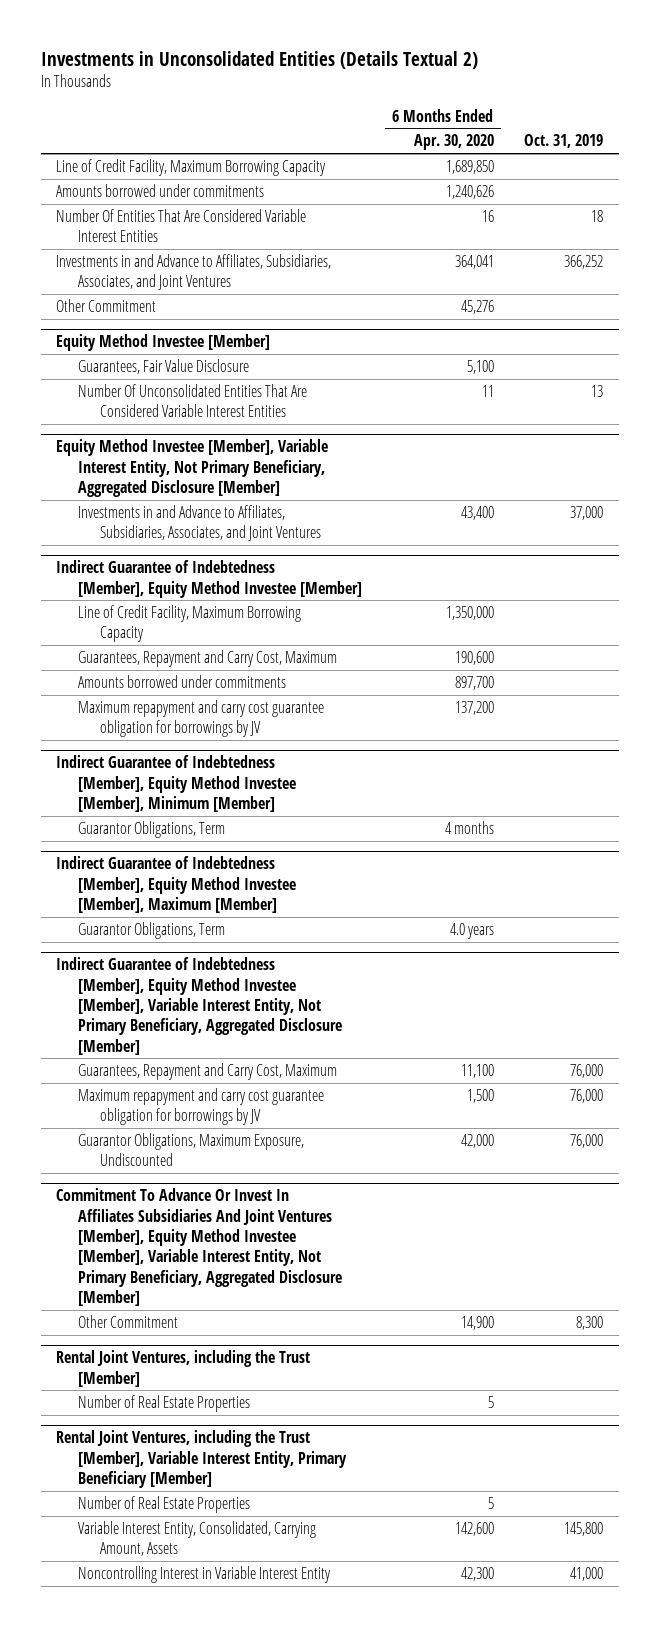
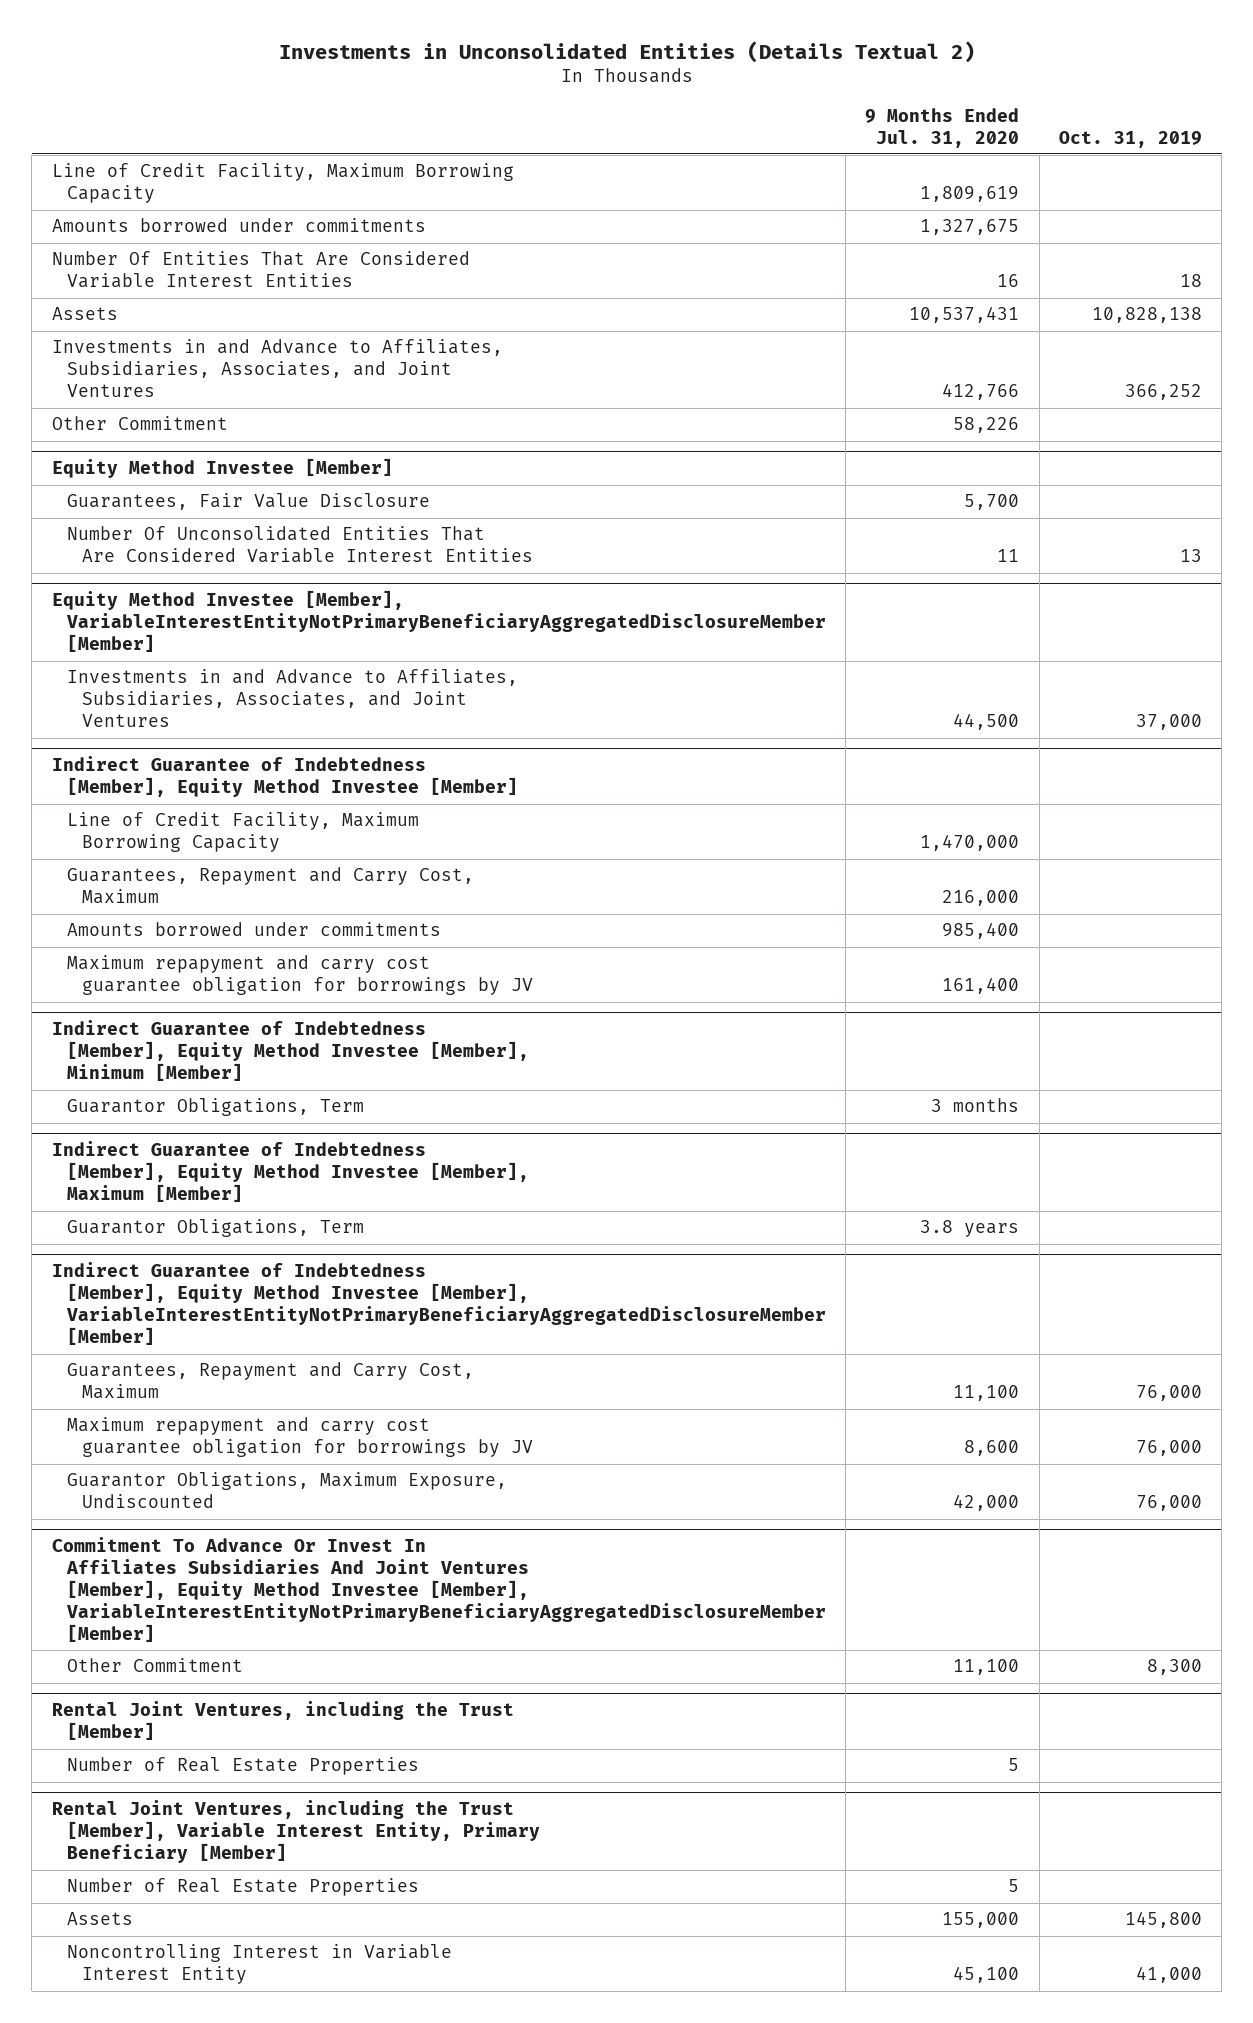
- | 6 Months Ended Apr. 30, 2020 | Oct. 31, 2019
+ | 9 Months Ended Jul. 31, 2020 | Oct. 31, 2019
+ Assets | 10,537,431 | 10,828,138
- Equity Method Investee [Member], Variable Interest Entity, Not Primary Beneficiary, Aggregated Disclosure [Member]
+ Equity Method Investee [Member], VariableInterestEntityNotPrimaryBeneficiaryAggregatedDisclosureMember [Member]
- Indirect Guarantee of Indebtedness [Member], Equity Method Investee [Member], Variable Interest Entity, Not Primary Beneficiary, Aggregated Disclosure [Member]
+ Indirect Guarantee of Indebtedness [Member], Equity Method Investee [Member], VariableInterestEntityNotPrimaryBeneficiaryAggregatedDisclosureMember [Member]
- Commitment To Advance Or Invest In Affiliates Subsidiaries And Joint Ventures [Member], Equity Method Investee [Member], Variable Interest Entity, Not Primary Beneficiary, Aggregated Disclosure [Member]
+ Commitment To Advance Or Invest In Affiliates Subsidiaries And Joint Ventures [Member], Equity Method Investee [Member], VariableInterestEntityNotPrimaryBeneficiaryAggregatedDisclosureMember [Member]
@ Rental Joint Ventures, including the Trust [Member], Variable Interest Entity, Primary Beneficiary [Member]
- Variable Interest Entity, Consolidated, Carrying Amount, Assets | 142,600 | 145,800
+ Assets | 155,000 | 145,800

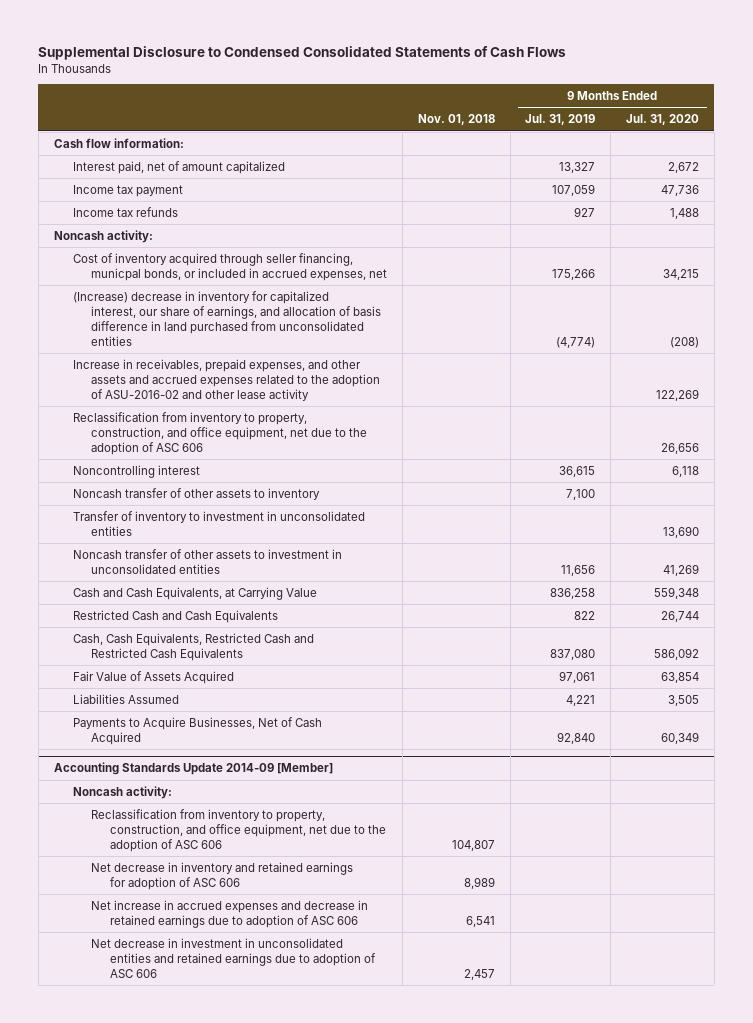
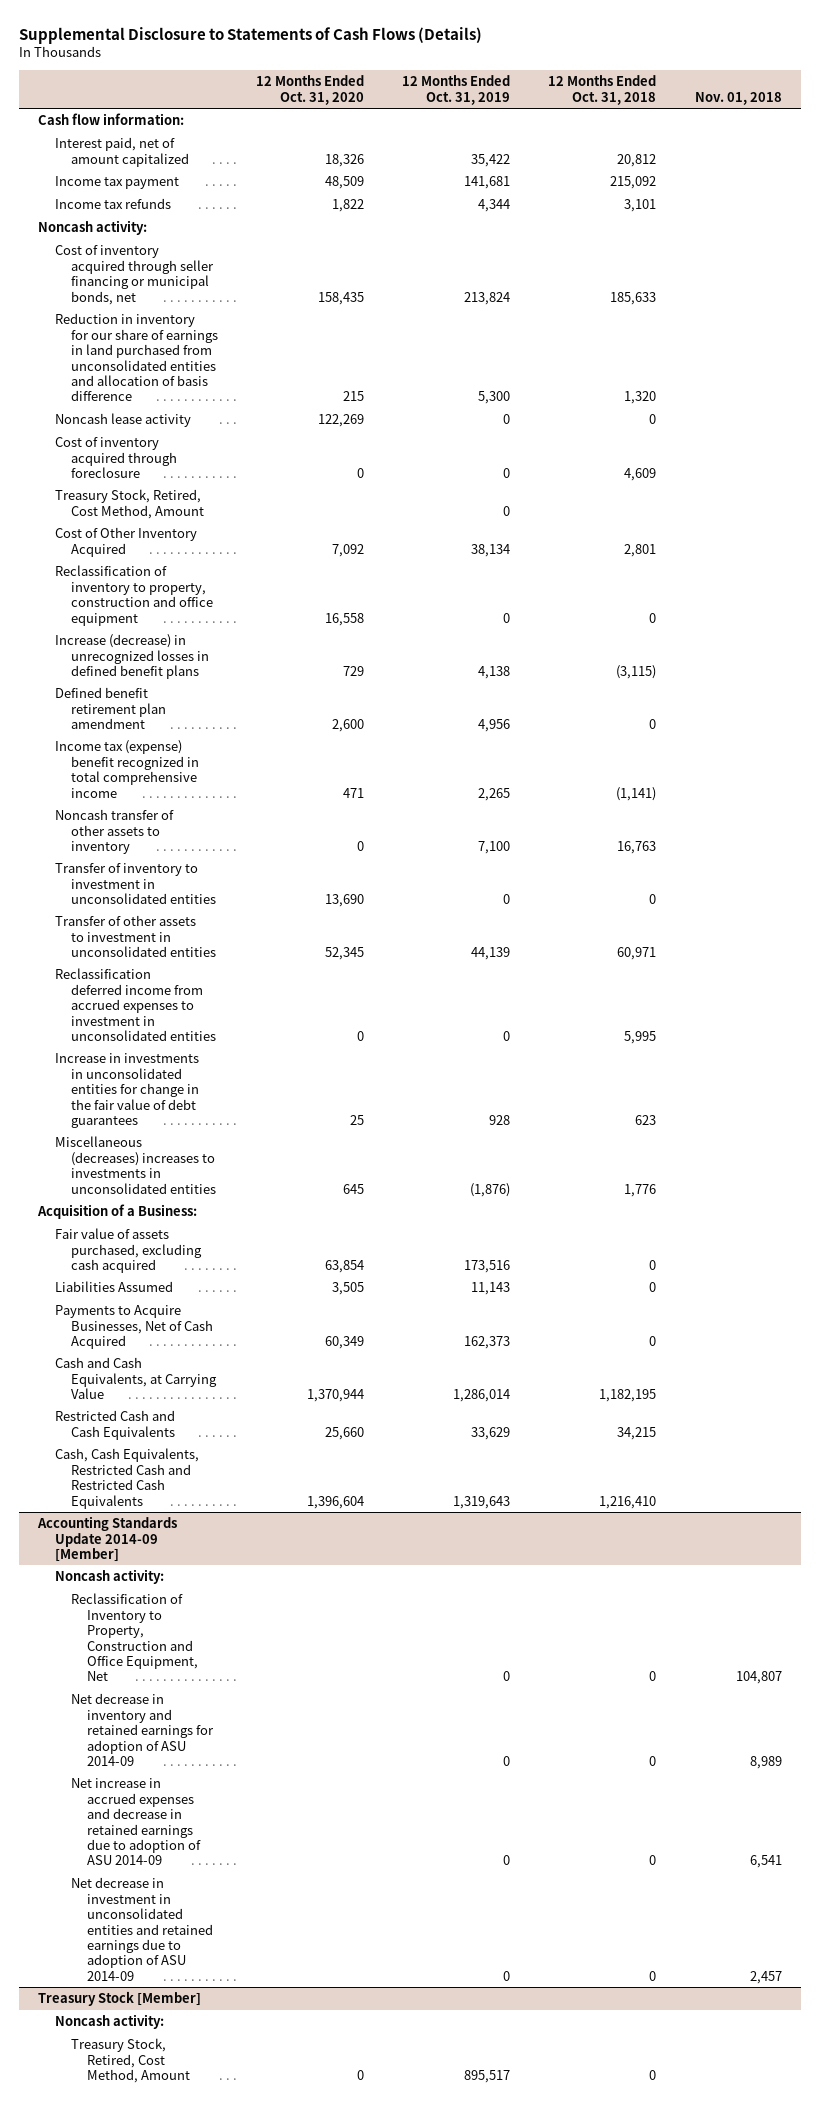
- Supplemental Disclosure to Condensed Consolidated Statements of Cash Flows
+ Supplemental Disclosure to Statements of Cash Flows (Details)
- | Nov. 01, 2018 | 9 Months Ended Jul. 31, 2019 | 9 Months Ended Jul. 31, 2020
+ | 12 Months Ended Oct. 31, 2020 | 12 Months Ended Oct. 31, 2019 | 12 Months Ended Oct. 31, 2018 | Nov. 01, 2018
- Cost of inventory acquired through seller financing, municpal bonds, or included in accrued expenses, net | | 175,266 | 34,215
- (Increase) decrease in inventory for capitalized interest, our share of earnings, and allocation of basis difference in land purchased from unconsolidated entities | | (4,774) | (208)
- Increase in receivables, prepaid expenses, and other assets and accrued expenses related to the adoption of ASU-2016-02 and other lease activity | | | 122,269
- Reclassification from inventory to property, construction, and office equipment, net due to the adoption of ASC 606 | | | 26,656
- Noncontrolling interest | | 36,615 | 6,118
+ Cost of inventory acquired through seller financing or municipal bonds, net | 158,435 | 213,824 | 185,633 |
+ Reduction in inventory for our share of earnings in land purchased from unconsolidated entities and allocation of basis difference | 215 | 5,300 | 1,320 |
+ Noncash lease activity | 122,269 | 0 | 0 |
+ Cost of inventory acquired through foreclosure | 0 | 0 | 4,609 |
+ Treasury Stock, Retired, Cost Method, Amount | | 0 | |
+ Cost of Other Inventory Acquired | 7,092 | 38,134 | 2,801 |
+ Reclassification of inventory to property, construction and office equipment | 16,558 | 0 | 0 |
+ Increase (decrease) in unrecognized losses in defined benefit plans | 729 | 4,138 | (3,115) |
+ Defined benefit retirement plan amendment | 2,600 | 4,956 | 0 |
+ Income tax (expense) benefit recognized in total comprehensive income | 471 | 2,265 | (1,141) |
- Noncash transfer of other assets to investment in unconsolidated entities | | 11,656 | 41,269
+ Transfer of other assets to investment in unconsolidated entities | 52,345 | 44,139 | 60,971 |
+ Reclassification deferred income from accrued expenses to investment in unconsolidated entities | 0 | 0 | 5,995 |
+ Increase in investments in unconsolidated entities for change in the fair value of debt guarantees | 25 | 928 | 623 |
+ Miscellaneous (decreases) increases to investments in unconsolidated entities | 645 | (1,876) | 1,776 |
+ Acquisition of a Business:
+ Fair value of assets purchased, excluding cash acquired | 63,854 | 173,516 | 0 |
moved up: Liabilities Assumed | 3,505 | 11,143 | 0 |
moved up: Payments to Acquire Businesses, Net of Cash Acquired | 60,349 | 162,373 | 0 |
- Fair Value of Assets Acquired | | 97,061 | 63,854
@ Accounting Standards Update 2014-09 [Member]
- Reclassification from inventory to property, construction, and office equipment, net due to the adoption of ASC 606 | 104,807 | |
- Net decrease in inventory and retained earnings for adoption of ASC 606 | 8,989 | |
- Net increase in accrued expenses and decrease in retained earnings due to adoption of ASC 606 | 6,541 | |
- Net decrease in investment in unconsolidated entities and retained earnings due to adoption of ASC 606 | 2,457 | |
+ Reclassification of Inventory to Property, Construction and Office Equipment, Net | | 0 | 0 | 104,807
+ Net decrease in inventory and retained earnings for adoption of ASU 2014-09 | | 0 | 0 | 8,989
+ Net increase in accrued expenses and decrease in retained earnings due to adoption of ASU 2014-09 | | 0 | 0 | 6,541
+ Net decrease in investment in unconsolidated entities and retained earnings due to adoption of ASU 2014-09 | | 0 | 0 | 2,457
+ Treasury Stock [Member]
+ Noncash activity:
+ Treasury Stock, Retired, Cost Method, Amount | 0 | 895,517 | 0 |

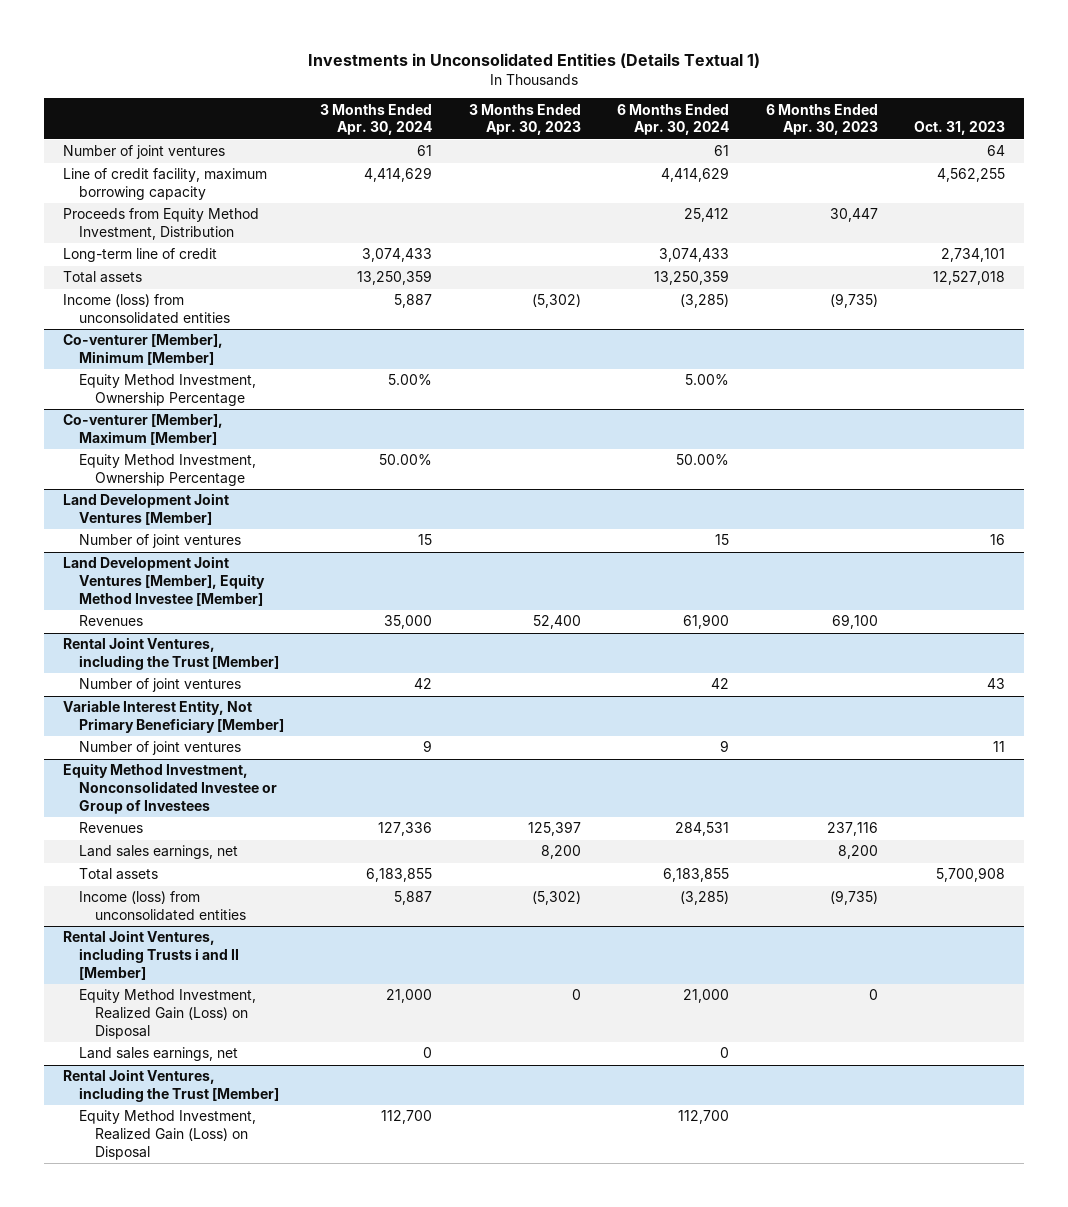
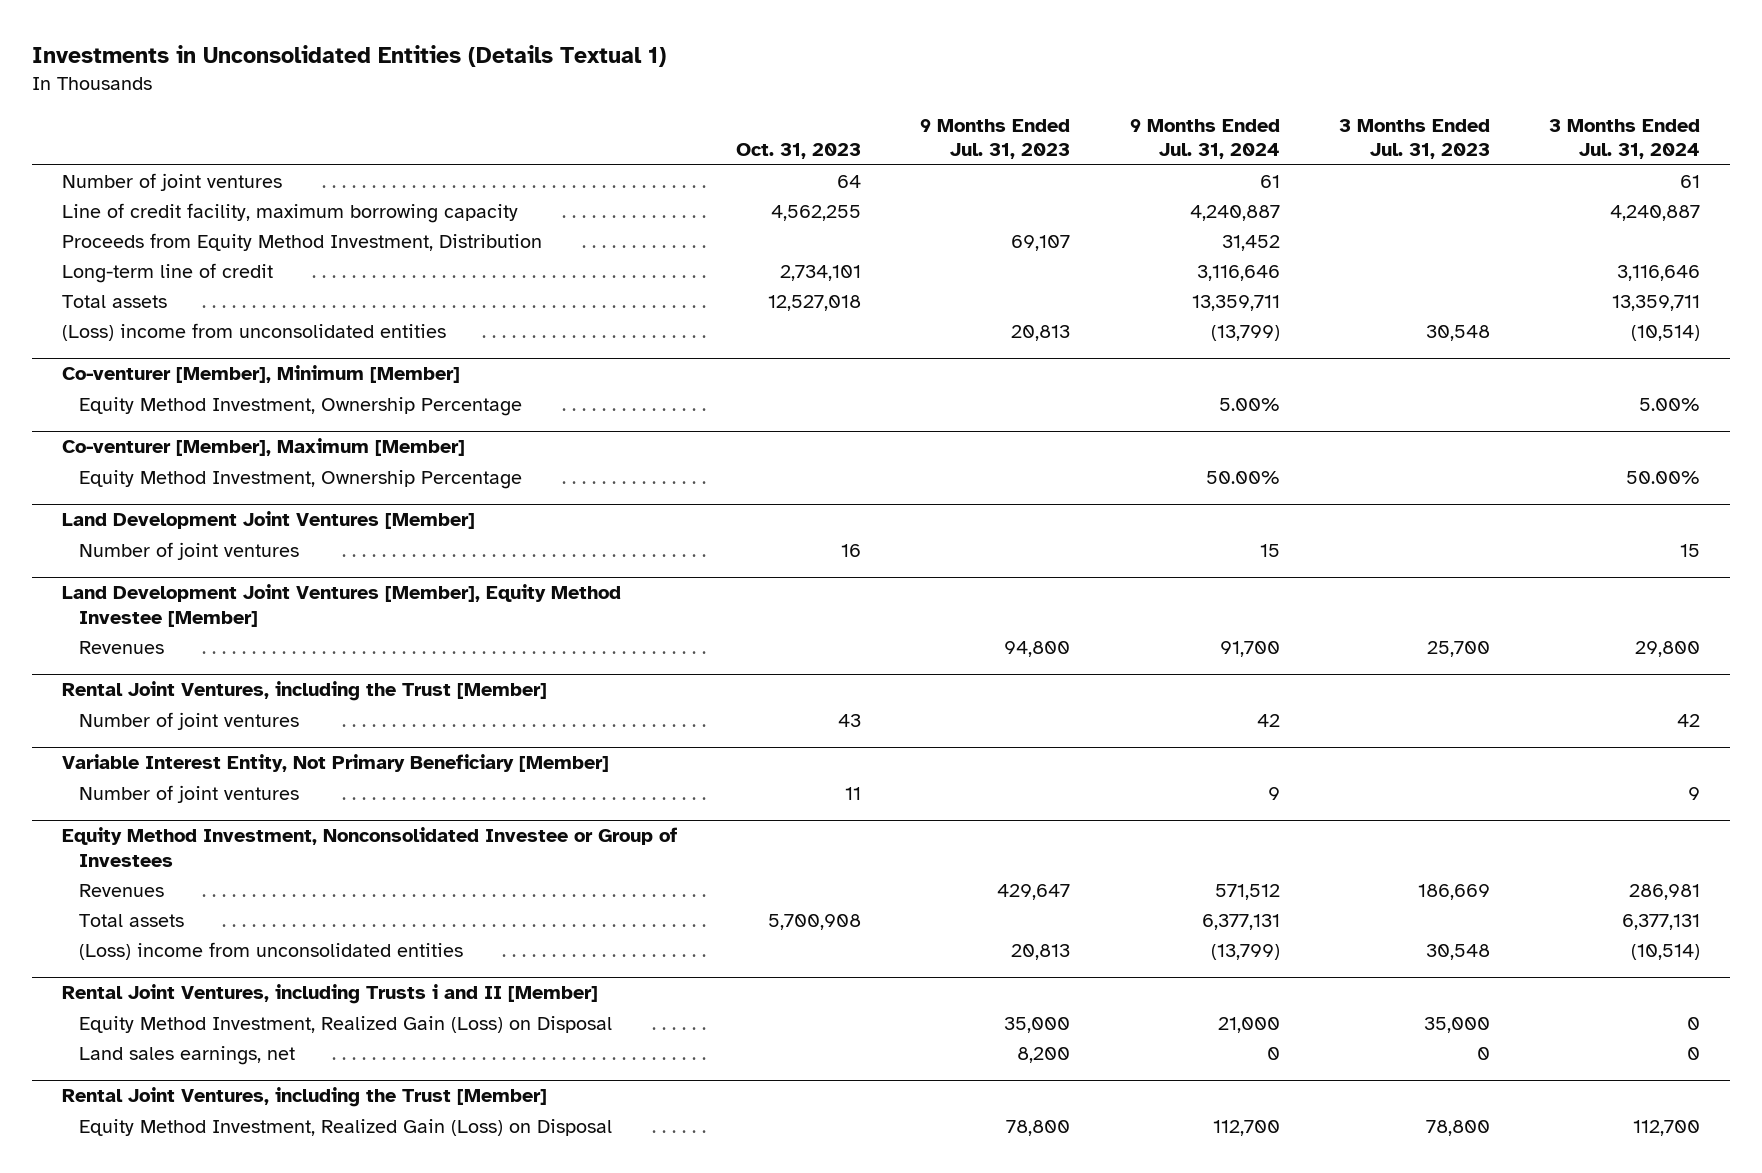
- | 3 Months Ended Apr. 30, 2024 | 3 Months Ended Apr. 30, 2023 | 6 Months Ended Apr. 30, 2024 | 6 Months Ended Apr. 30, 2023 | Oct. 31, 2023
+ | Oct. 31, 2023 | 9 Months Ended Jul. 31, 2023 | 9 Months Ended Jul. 31, 2024 | 3 Months Ended Jul. 31, 2023 | 3 Months Ended Jul. 31, 2024
- Income (loss) from unconsolidated entities | 5,887 | (5,302) | (3,285) | (9,735) |
+ (Loss) income from unconsolidated entities | | 20,813 | (13,799) | 30,548 | (10,514)
@ Equity Method Investment, Nonconsolidated Investee or Group of Investees
- Land sales earnings, net | | 8,200 | | 8,200 |
- Income (loss) from unconsolidated entities | 5,887 | (5,302) | (3,285) | (9,735) |
+ (Loss) income from unconsolidated entities | | 20,813 | (13,799) | 30,548 | (10,514)

